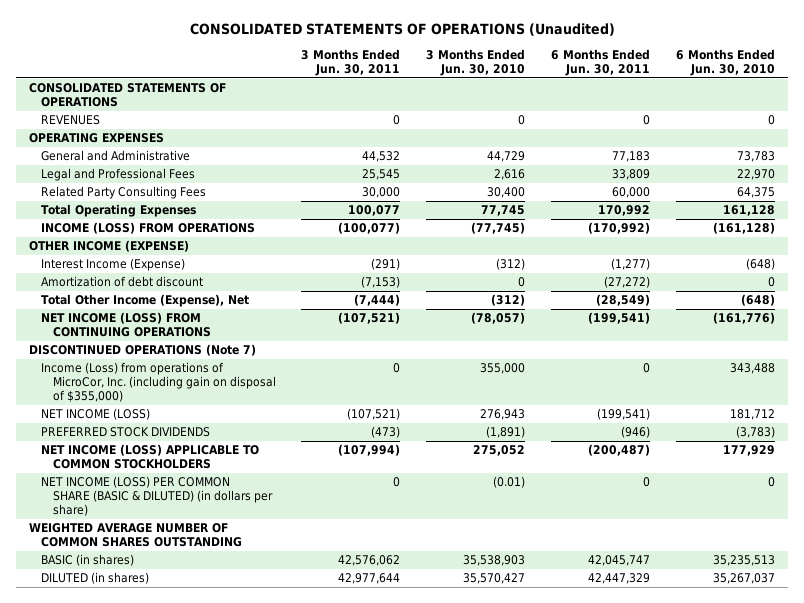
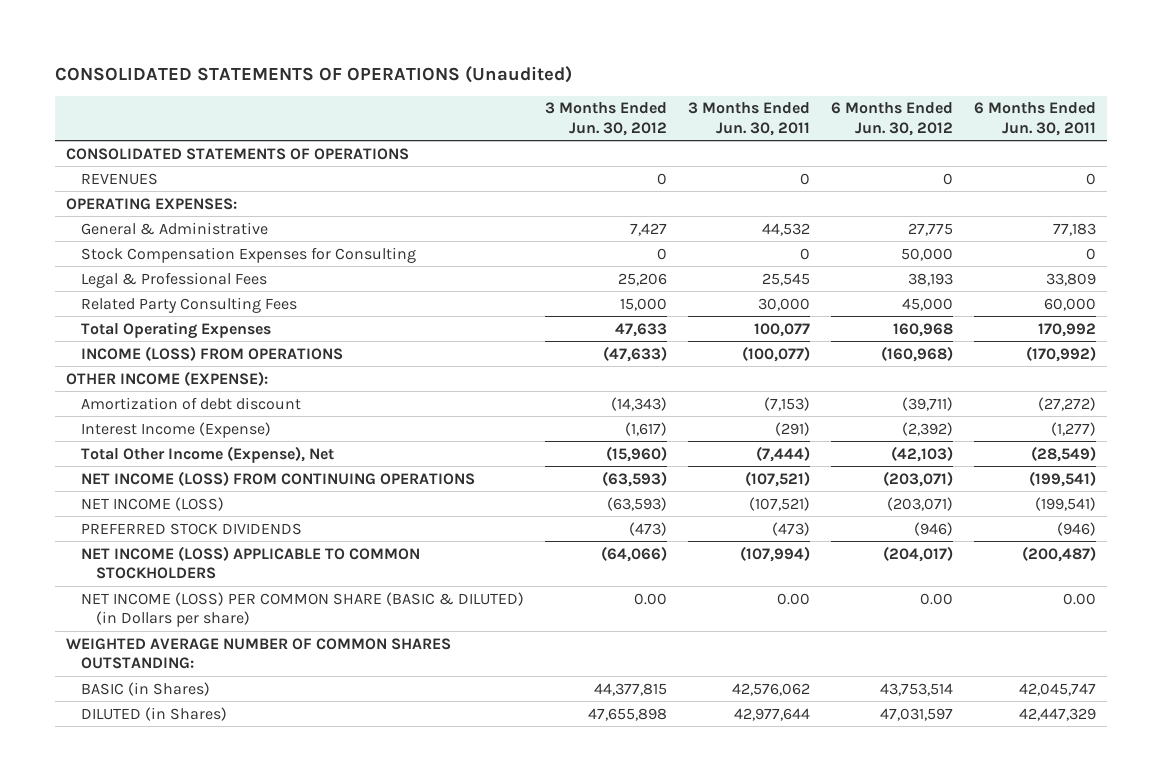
- | 3 Months Ended Jun. 30, 2011 | 3 Months Ended Jun. 30, 2010 | 6 Months Ended Jun. 30, 2011 | 6 Months Ended Jun. 30, 2010
+ | 3 Months Ended Jun. 30, 2012 | 3 Months Ended Jun. 30, 2011 | 6 Months Ended Jun. 30, 2012 | 6 Months Ended Jun. 30, 2011
- OPERATING EXPENSES
- General and Administrative | 44,532 | 44,729 | 77,183 | 73,783
- Legal and Professional Fees | 25,545 | 2,616 | 33,809 | 22,970
+ OPERATING EXPENSES:
+ General & Administrative | 7,427 | 44,532 | 27,775 | 77,183
+ Stock Compensation Expenses for Consulting | 0 | 0 | 50,000 | 0
+ Legal & Professional Fees | 25,206 | 25,545 | 38,193 | 33,809
- OTHER INCOME (EXPENSE)
+ OTHER INCOME (EXPENSE):
moved down: Interest Income (Expense) | (1,617) | (291) | (2,392) | (1,277)
- DISCONTINUED OPERATIONS (Note 7)
- Income (Loss) from operations of MicroCor, Inc. (including gain on disposal of $355,000) | 0 | 355,000 | 0 | 343,488
- NET INCOME (LOSS) PER COMMON SHARE (BASIC & DILUTED) (in dollars per share) | 0 | (0.01) | 0 | 0
- WEIGHTED AVERAGE NUMBER OF COMMON SHARES OUTSTANDING
- BASIC (in shares) | 42,576,062 | 35,538,903 | 42,045,747 | 35,235,513
- DILUTED (in shares) | 42,977,644 | 35,570,427 | 42,447,329 | 35,267,037
+ NET INCOME (LOSS) PER COMMON SHARE (BASIC & DILUTED) (in Dollars per share) | 0.00 | 0.00 | 0.00 | 0.00
+ WEIGHTED AVERAGE NUMBER OF COMMON SHARES OUTSTANDING:
+ BASIC (in Shares) | 44,377,815 | 42,576,062 | 43,753,514 | 42,045,747
+ DILUTED (in Shares) | 47,655,898 | 42,977,644 | 47,031,597 | 42,447,329

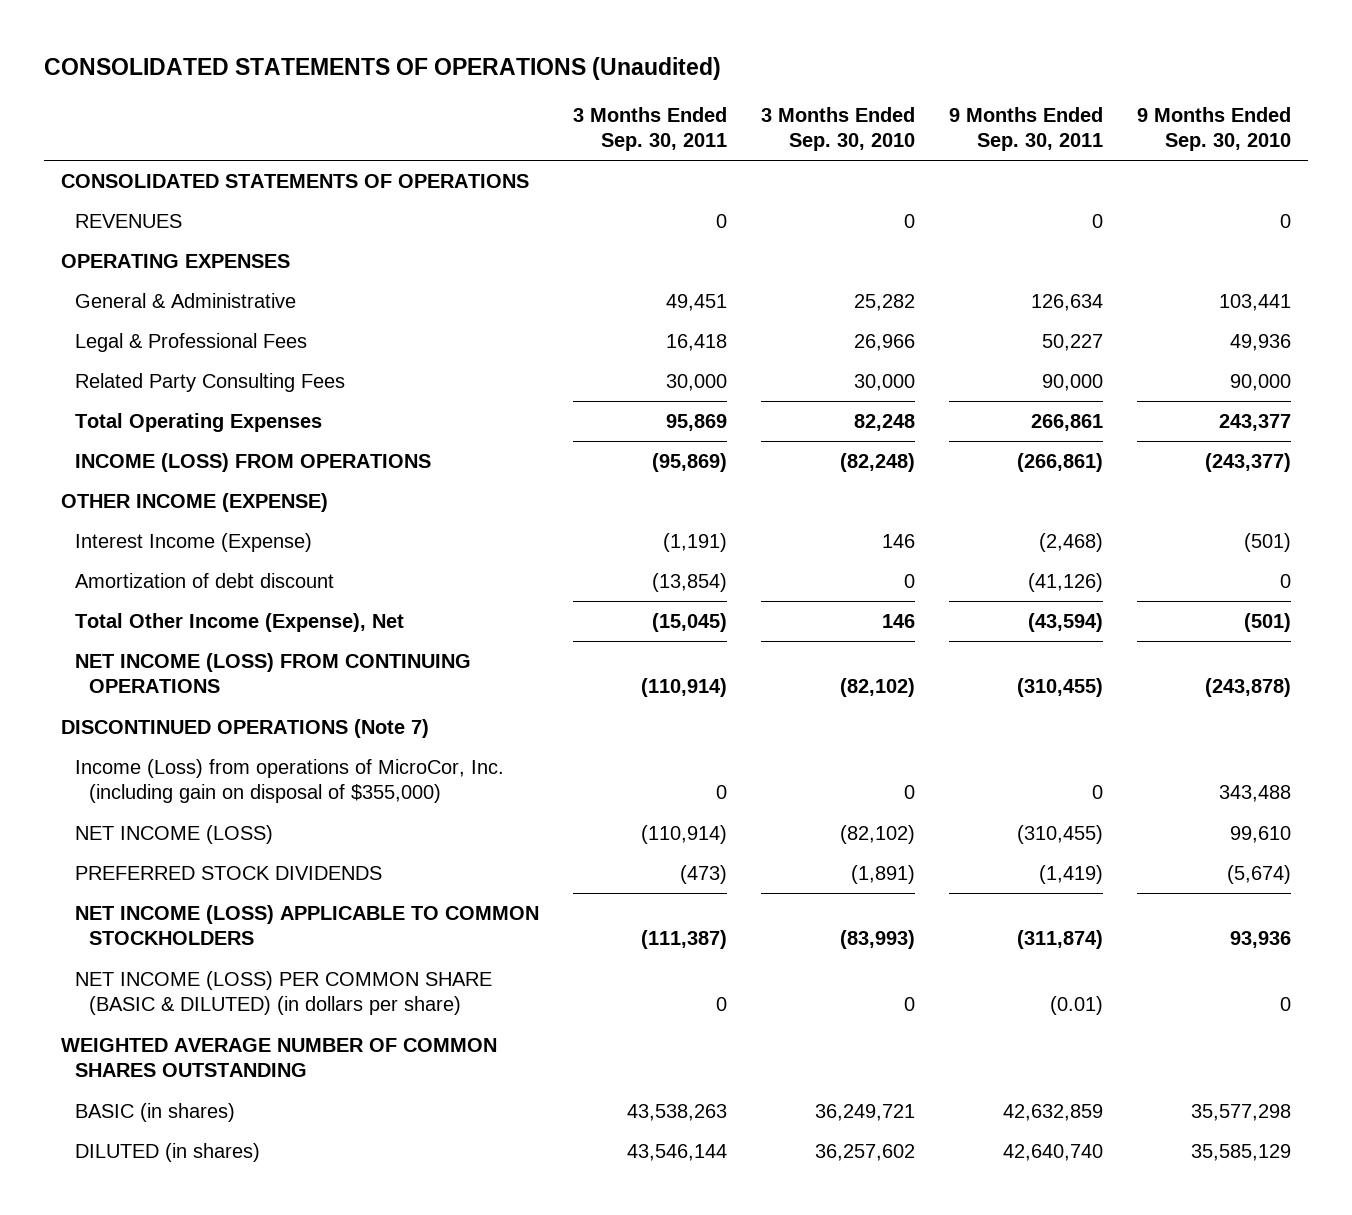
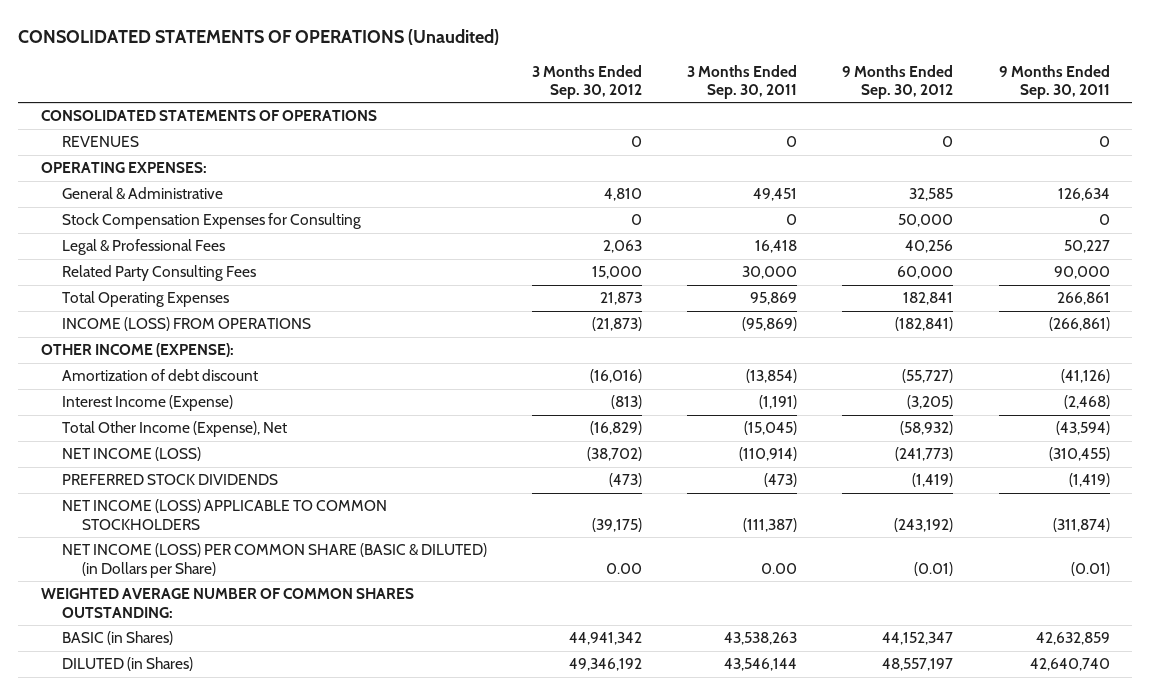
- | 3 Months Ended Sep. 30, 2011 | 3 Months Ended Sep. 30, 2010 | 9 Months Ended Sep. 30, 2011 | 9 Months Ended Sep. 30, 2010
+ | 3 Months Ended Sep. 30, 2012 | 3 Months Ended Sep. 30, 2011 | 9 Months Ended Sep. 30, 2012 | 9 Months Ended Sep. 30, 2011
- OPERATING EXPENSES
+ OPERATING EXPENSES:
+ Stock Compensation Expenses for Consulting | 0 | 0 | 50,000 | 0
- OTHER INCOME (EXPENSE)
+ OTHER INCOME (EXPENSE):
moved down: Interest Income (Expense) | (813) | (1,191) | (3,205) | (2,468)
- NET INCOME (LOSS) FROM CONTINUING OPERATIONS | (110,914) | (82,102) | (310,455) | (243,878)
- DISCONTINUED OPERATIONS (Note 7)
- Income (Loss) from operations of MicroCor, Inc. (including gain on disposal of $355,000) | 0 | 0 | 0 | 343,488
- NET INCOME (LOSS) PER COMMON SHARE (BASIC & DILUTED) (in dollars per share) | 0 | 0 | (0.01) | 0
- WEIGHTED AVERAGE NUMBER OF COMMON SHARES OUTSTANDING
- BASIC (in shares) | 43,538,263 | 36,249,721 | 42,632,859 | 35,577,298
- DILUTED (in shares) | 43,546,144 | 36,257,602 | 42,640,740 | 35,585,129
+ NET INCOME (LOSS) PER COMMON SHARE (BASIC & DILUTED) (in Dollars per Share) | 0.00 | 0.00 | (0.01) | (0.01)
+ WEIGHTED AVERAGE NUMBER OF COMMON SHARES OUTSTANDING:
+ BASIC (in Shares) | 44,941,342 | 43,538,263 | 44,152,347 | 42,632,859
+ DILUTED (in Shares) | 49,346,192 | 43,546,144 | 48,557,197 | 42,640,740

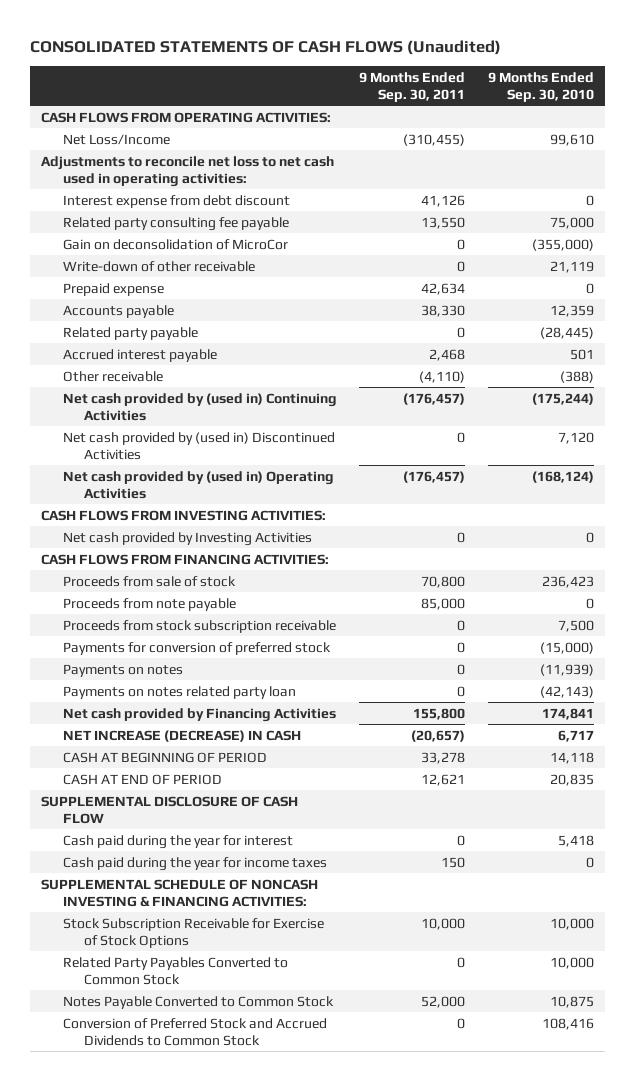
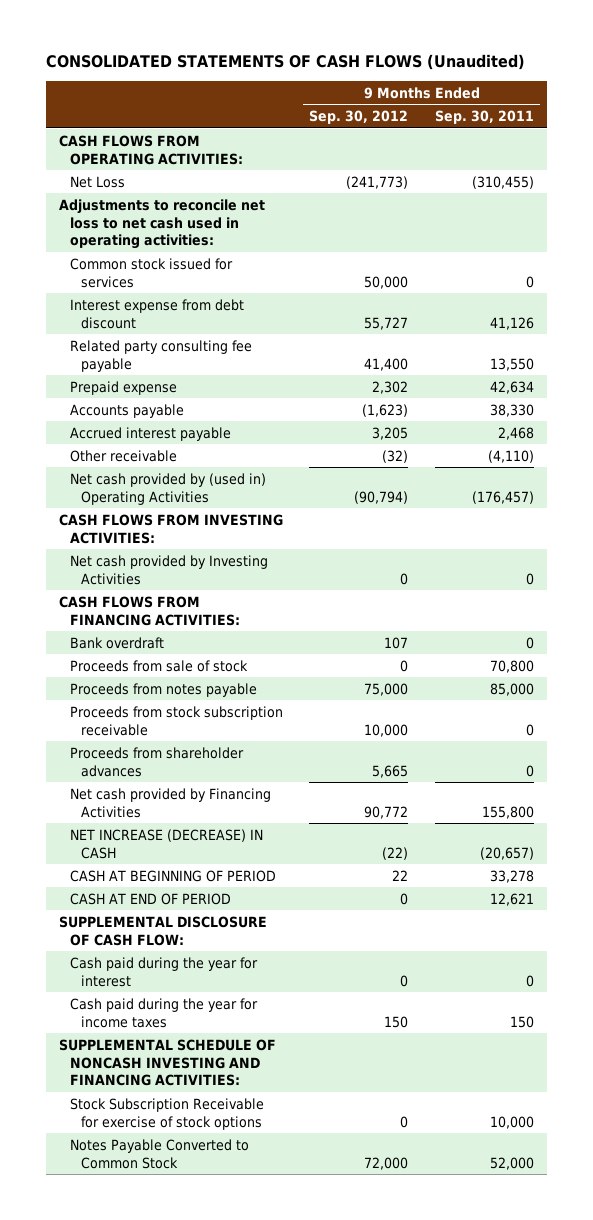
- | 9 Months Ended Sep. 30, 2011 | 9 Months Ended Sep. 30, 2010
+ | 9 Months Ended Sep. 30, 2012 | 9 Months Ended Sep. 30, 2011
- Net Loss/Income | (310,455) | 99,610
+ Net Loss | (241,773) | (310,455)
+ Common stock issued for services | 50,000 | 0
- Gain on deconsolidation of MicroCor | 0 | (355,000)
- Write-down of other receivable | 0 | 21,119
- Related party payable | 0 | (28,445)
- Net cash provided by (used in) Continuing Activities | (176,457) | (175,244)
- Net cash provided by (used in) Discontinued Activities | 0 | 7,120
+ Bank overdraft | 107 | 0
- Proceeds from note payable | 85,000 | 0
+ Proceeds from notes payable | 75,000 | 85,000
- Payments for conversion of preferred stock | 0 | (15,000)
- Payments on notes | 0 | (11,939)
- Payments on notes related party loan | 0 | (42,143)
+ Proceeds from shareholder advances | 5,665 | 0
- SUPPLEMENTAL DISCLOSURE OF CASH FLOW
+ SUPPLEMENTAL DISCLOSURE OF CASH FLOW:
- SUPPLEMENTAL SCHEDULE OF NONCASH INVESTING & FINANCING ACTIVITIES:
- Stock Subscription Receivable for Exercise of Stock Options | 10,000 | 10,000
- Related Party Payables Converted to Common Stock | 0 | 10,000
+ SUPPLEMENTAL SCHEDULE OF NONCASH INVESTING AND FINANCING ACTIVITIES:
+ Stock Subscription Receivable for exercise of stock options | 0 | 10,000
- Conversion of Preferred Stock and Accrued Dividends to Common Stock | 0 | 108,416

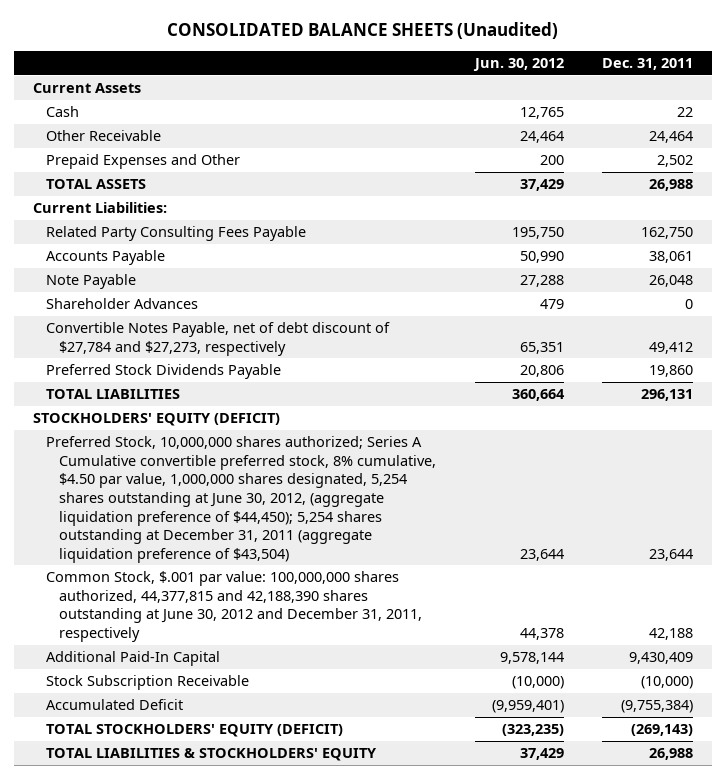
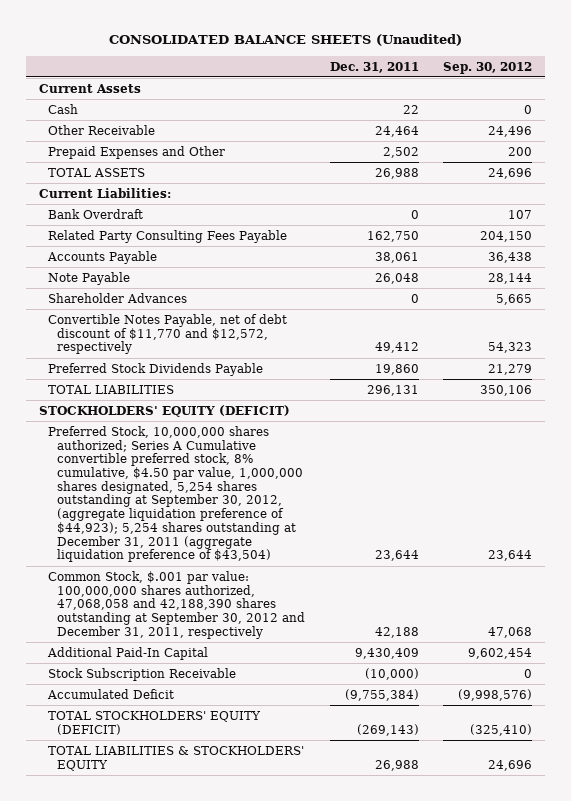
- | Jun. 30, 2012 | Dec. 31, 2011
+ | Dec. 31, 2011 | Sep. 30, 2012
+ Bank Overdraft | 0 | 107
- Convertible Notes Payable, net of debt discount of $27,784 and $27,273, respectively | 65,351 | 49,412
+ Convertible Notes Payable, net of debt discount of $11,770 and $12,572, respectively | 49,412 | 54,323
- Preferred Stock, 10,000,000 shares authorized; Series A Cumulative convertible preferred stock, 8% cumulative, $4.50 par value, 1,000,000 shares designated, 5,254 shares outstanding at June 30, 2012, (aggregate liquidation preference of $44,450); 5,254 shares outstanding at December 31, 2011 (aggregate liquidation preference of $43,504) | 23,644 | 23,644
- Common Stock, $.001 par value: 100,000,000 shares authorized, 44,377,815 and 42,188,390 shares outstanding at June 30, 2012 and December 31, 2011, respectively | 44,378 | 42,188
+ Preferred Stock, 10,000,000 shares authorized; Series A Cumulative convertible preferred stock, 8% cumulative, $4.50 par value, 1,000,000 shares designated, 5,254 shares outstanding at September 30, 2012, (aggregate liquidation preference of $44,923); 5,254 shares outstanding at December 31, 2011 (aggregate liquidation preference of $43,504) | 23,644 | 23,644
+ Common Stock, $.001 par value: 100,000,000 shares authorized, 47,068,058 and 42,188,390 shares outstanding at September 30, 2012 and December 31, 2011, respectively | 42,188 | 47,068

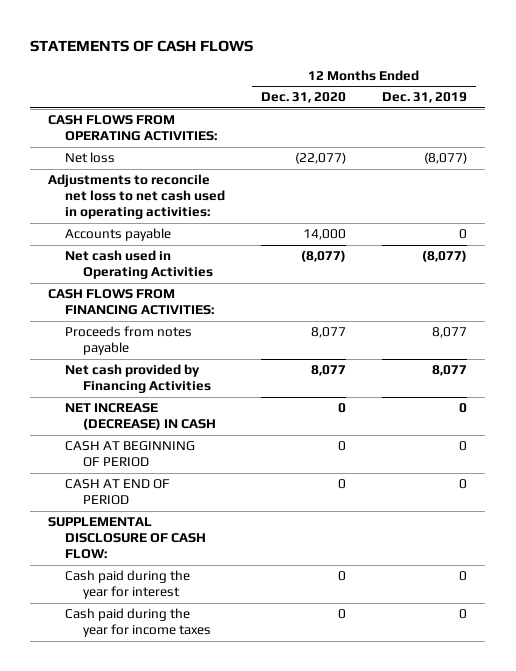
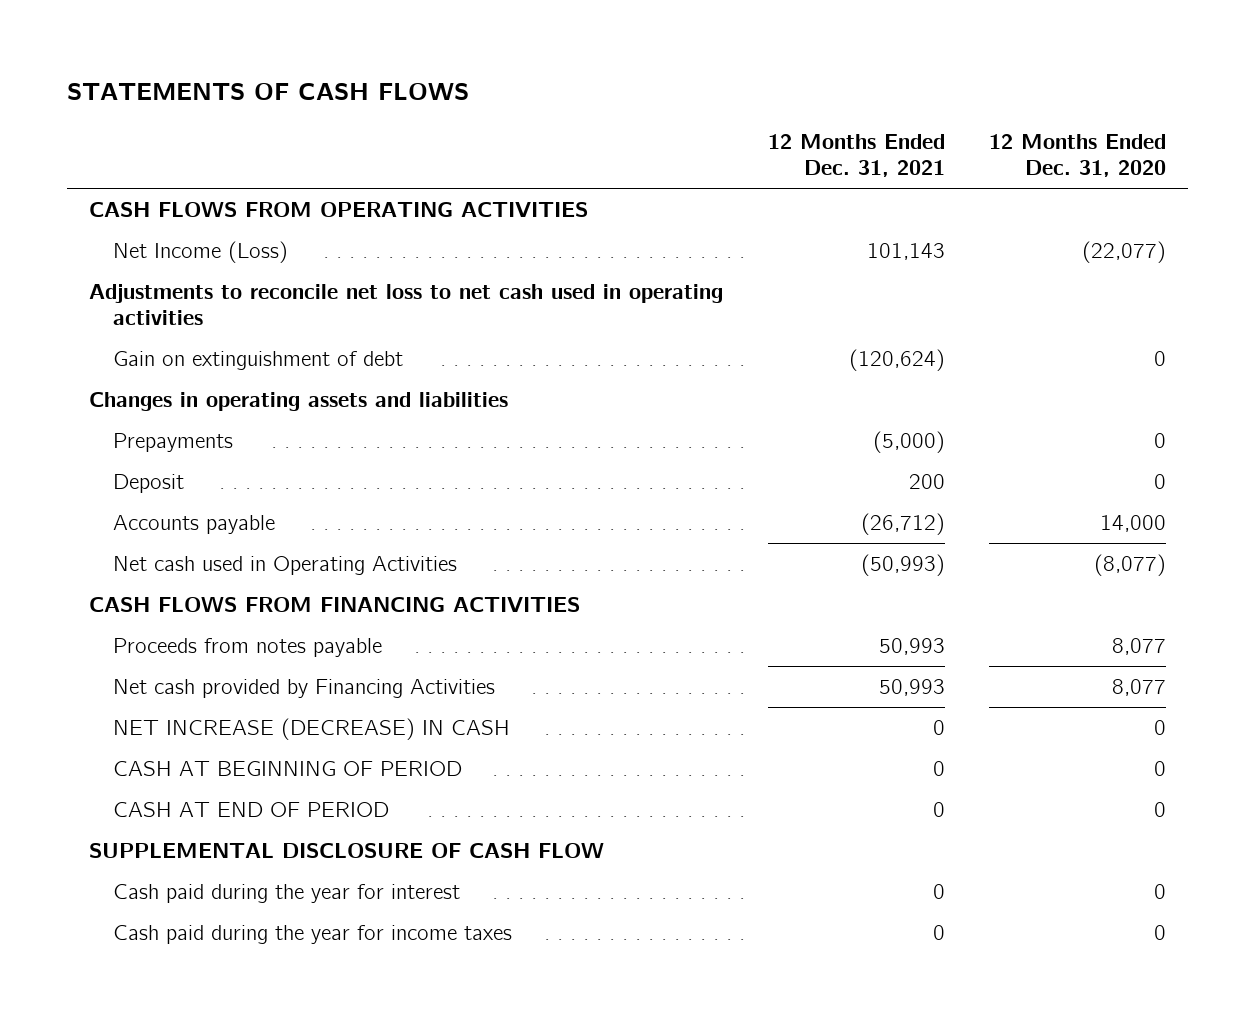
- | 12 Months Ended Dec. 31, 2020 | 12 Months Ended Dec. 31, 2019
+ | 12 Months Ended Dec. 31, 2021 | 12 Months Ended Dec. 31, 2020
- CASH FLOWS FROM OPERATING ACTIVITIES:
- Net loss | (22,077) | (8,077)
- Adjustments to reconcile net loss to net cash used in operating activities:
+ CASH FLOWS FROM OPERATING ACTIVITIES
+ Net Income (Loss) | 101,143 | (22,077)
+ Adjustments to reconcile net loss to net cash used in operating activities
+ Gain on extinguishment of debt | (120,624) | 0
+ Changes in operating assets and liabilities
+ Prepayments | (5,000) | 0
+ Deposit | 200 | 0
- CASH FLOWS FROM FINANCING ACTIVITIES:
+ CASH FLOWS FROM FINANCING ACTIVITIES
- SUPPLEMENTAL DISCLOSURE OF CASH FLOW:
+ SUPPLEMENTAL DISCLOSURE OF CASH FLOW

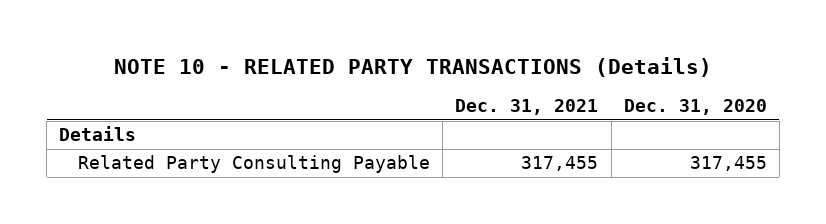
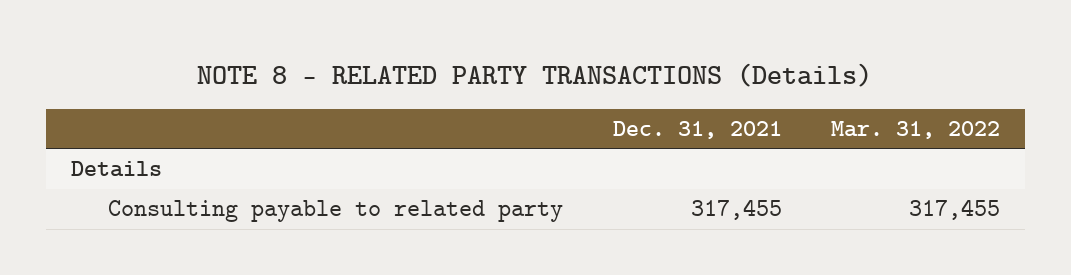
- NOTE 10 - RELATED PARTY TRANSACTIONS (Details)
+ NOTE 8 - RELATED PARTY TRANSACTIONS (Details)
- | Dec. 31, 2021 | Dec. 31, 2020
+ | Dec. 31, 2021 | Mar. 31, 2022
- Related Party Consulting Payable | 317,455 | 317,455
+ Consulting payable to related party | 317,455 | 317,455

